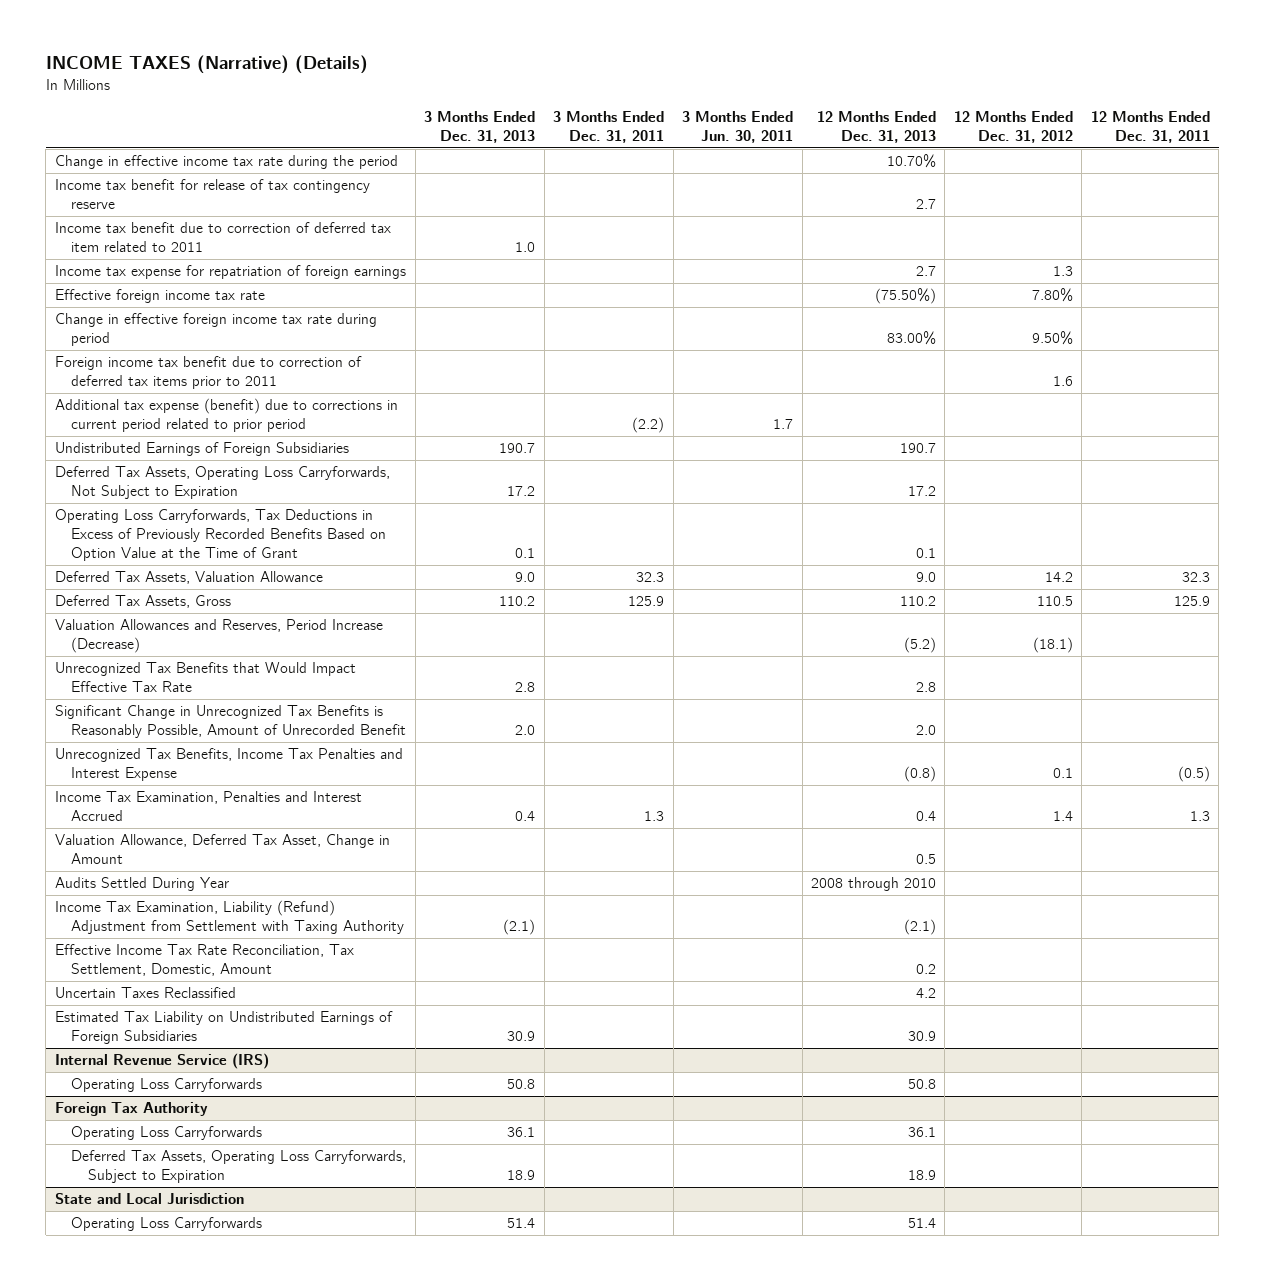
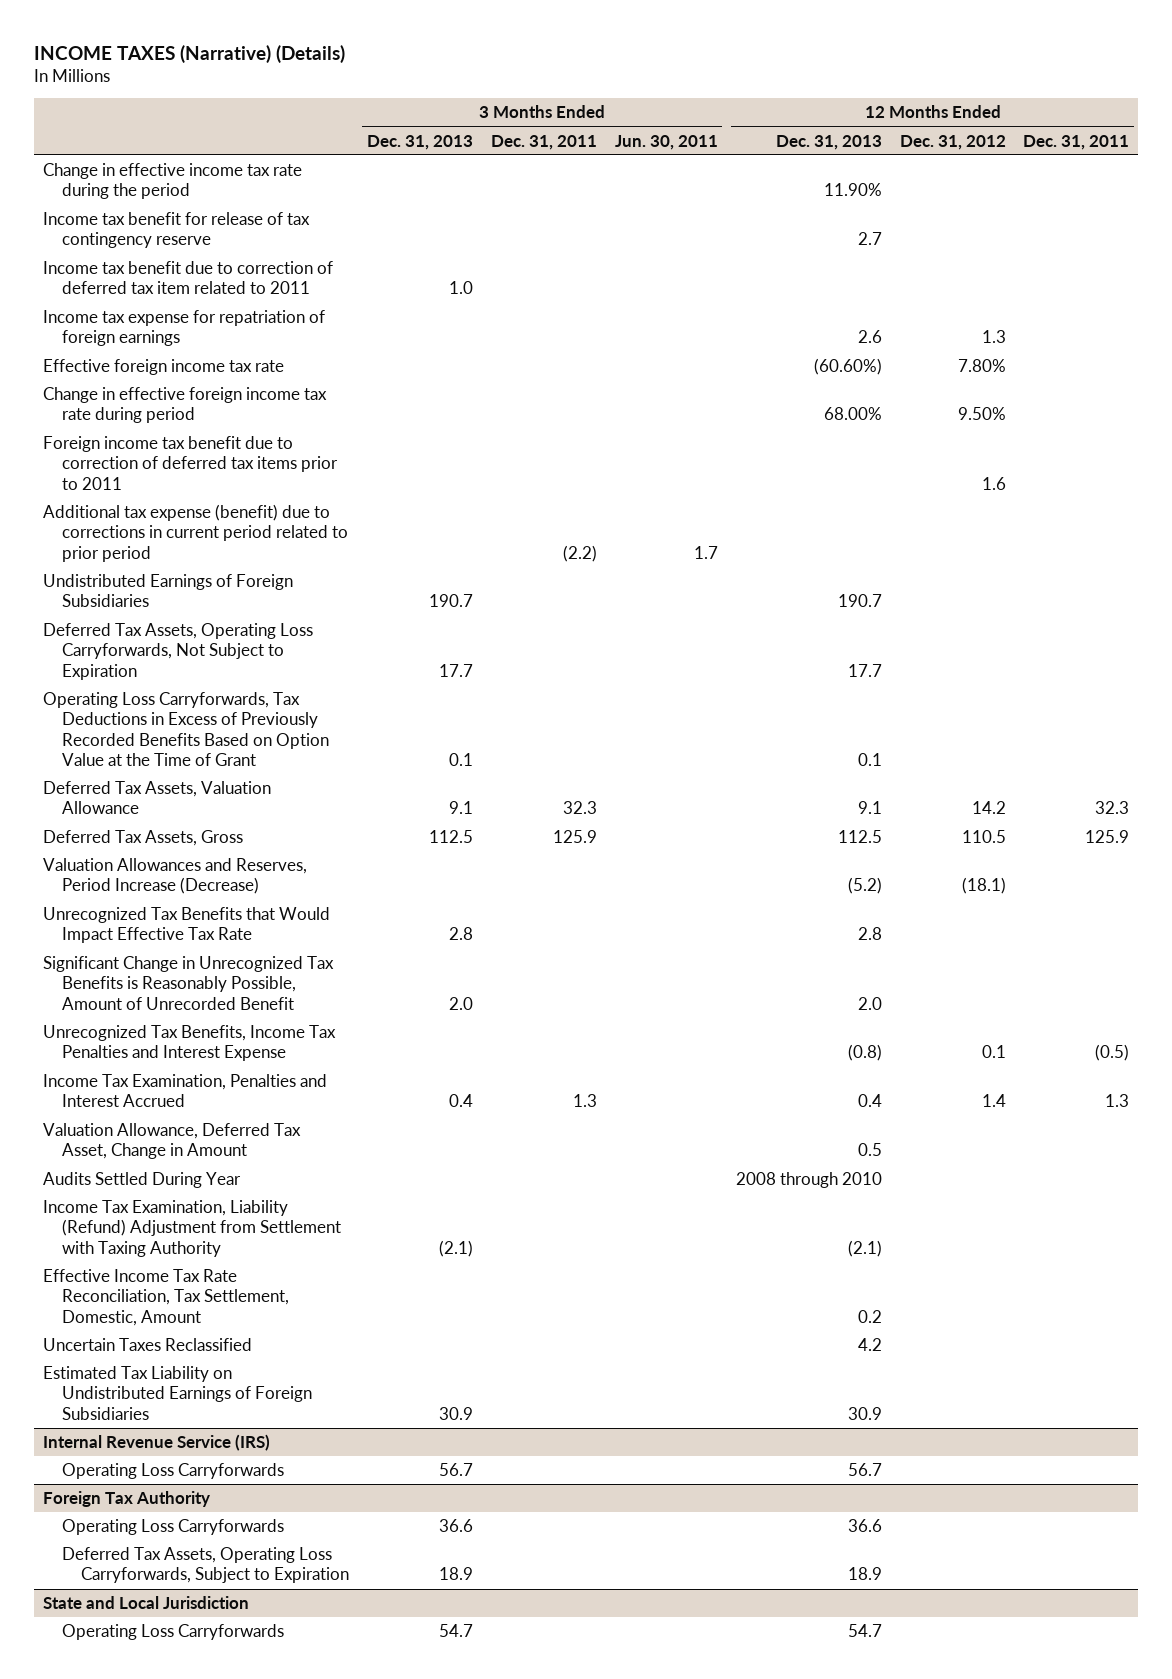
- Change in effective income tax rate during the period | | | | 10.70% | |
+ Change in effective income tax rate during the period | | | | 11.90% | |
- Income tax expense for repatriation of foreign earnings | | | | 2.7 | 1.3 |
- Effective foreign income tax rate | | | | (75.50%) | 7.80% |
- Change in effective foreign income tax rate during period | | | | 83.00% | 9.50% |
+ Income tax expense for repatriation of foreign earnings | | | | 2.6 | 1.3 |
+ Effective foreign income tax rate | | | | (60.60%) | 7.80% |
+ Change in effective foreign income tax rate during period | | | | 68.00% | 9.50% |
- Deferred Tax Assets, Operating Loss Carryforwards, Not Subject to Expiration | 17.2 | | | 17.2 | |
+ Deferred Tax Assets, Operating Loss Carryforwards, Not Subject to Expiration | 17.7 | | | 17.7 | |
- Deferred Tax Assets, Valuation Allowance | 9.0 | 32.3 | | 9.0 | 14.2 | 32.3
- Deferred Tax Assets, Gross | 110.2 | 125.9 | | 110.2 | 110.5 | 125.9
+ Deferred Tax Assets, Valuation Allowance | 9.1 | 32.3 | | 9.1 | 14.2 | 32.3
+ Deferred Tax Assets, Gross | 112.5 | 125.9 | | 112.5 | 110.5 | 125.9
@ Internal Revenue Service (IRS)
- Operating Loss Carryforwards | 50.8 | | | 50.8 | |
+ Operating Loss Carryforwards | 56.7 | | | 56.7 | |
@ Foreign Tax Authority
- Operating Loss Carryforwards | 36.1 | | | 36.1 | |
+ Operating Loss Carryforwards | 36.6 | | | 36.6 | |
@ State and Local Jurisdiction
- Operating Loss Carryforwards | 51.4 | | | 51.4 | |
+ Operating Loss Carryforwards | 54.7 | | | 54.7 | |

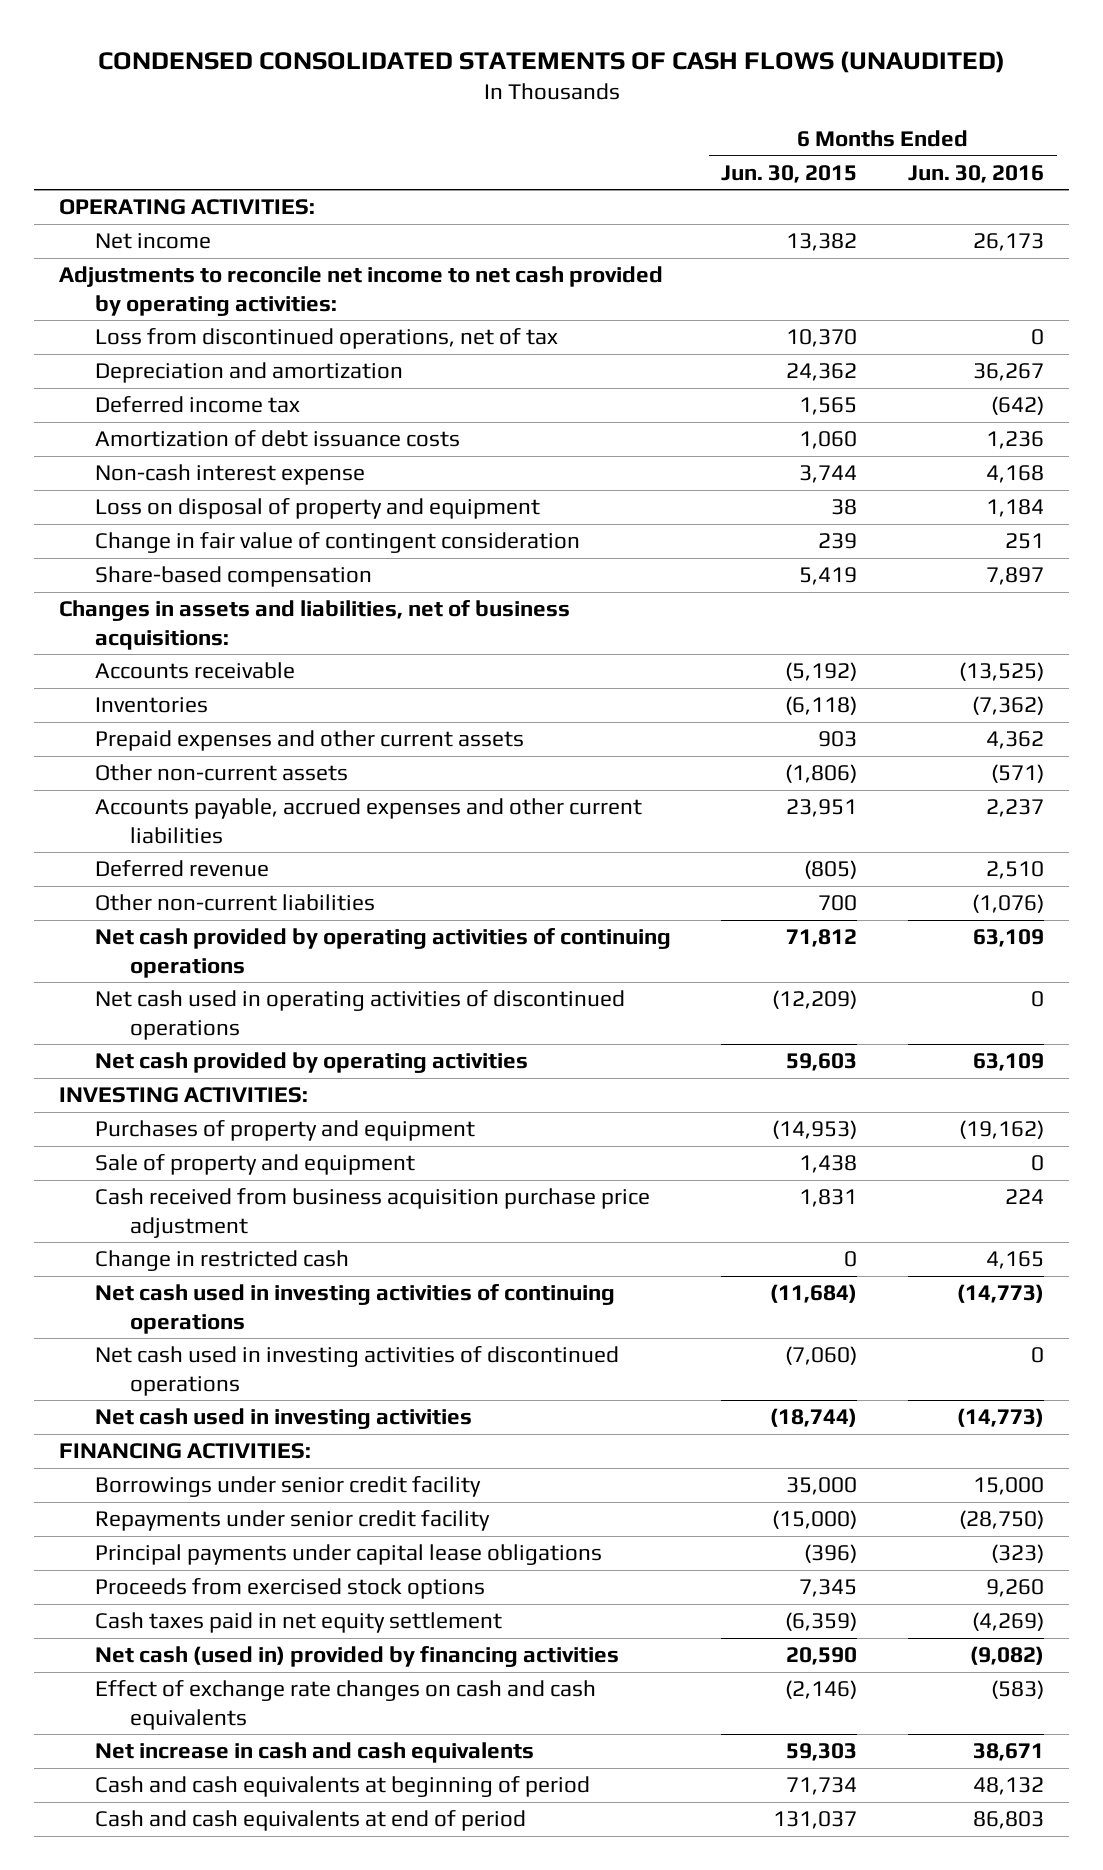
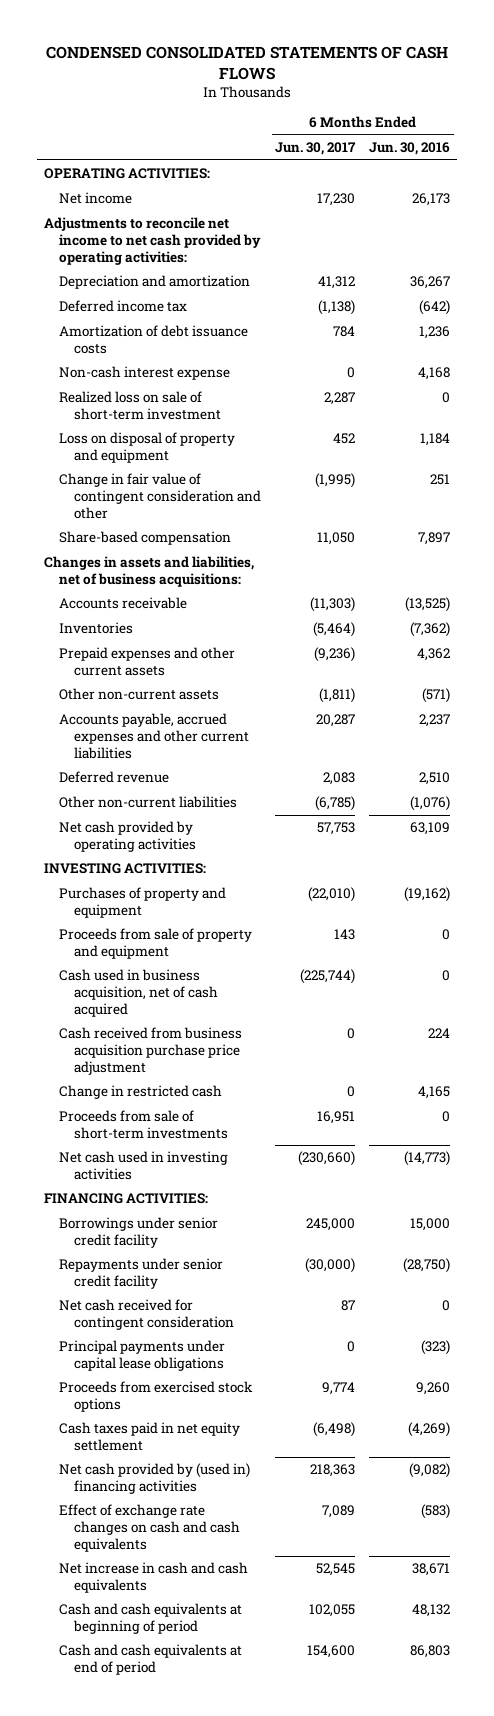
- CONDENSED CONSOLIDATED STATEMENTS OF CASH FLOWS (UNAUDITED)
+ CONDENSED CONSOLIDATED STATEMENTS OF CASH FLOWS
- | 6 Months Ended Jun. 30, 2015 | 6 Months Ended Jun. 30, 2016
+ | 6 Months Ended Jun. 30, 2017 | 6 Months Ended Jun. 30, 2016
- Loss from discontinued operations, net of tax | 10,370 | 0
+ Realized loss on sale of short-term investment | 2,287 | 0
- Change in fair value of contingent consideration | 239 | 251
+ Change in fair value of contingent consideration and other | (1,995) | 251
- Net cash provided by operating activities of continuing operations | 71,812 | 63,109
- Net cash used in operating activities of discontinued operations | (12,209) | 0
- Sale of property and equipment | 1,438 | 0
+ Proceeds from sale of property and equipment | 143 | 0
+ Cash used in business acquisition, net of cash acquired | (225,744) | 0
- Net cash used in investing activities of continuing operations | (11,684) | (14,773)
- Net cash used in investing activities of discontinued operations | (7,060) | 0
+ Proceeds from sale of short-term investments | 16,951 | 0
+ Net cash received for contingent consideration | 87 | 0
- Net cash (used in) provided by financing activities | 20,590 | (9,082)
+ Net cash provided by (used in) financing activities | 218,363 | (9,082)

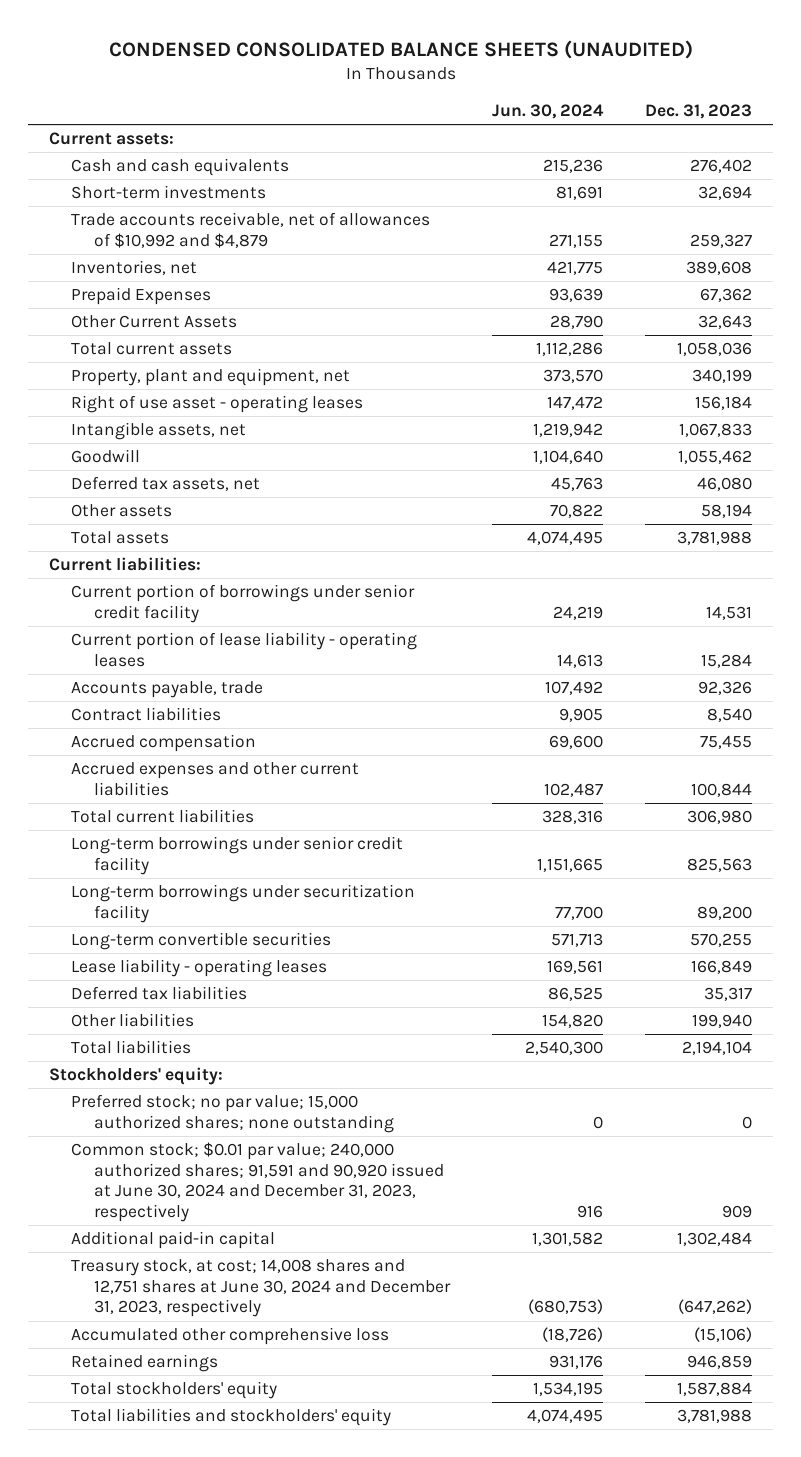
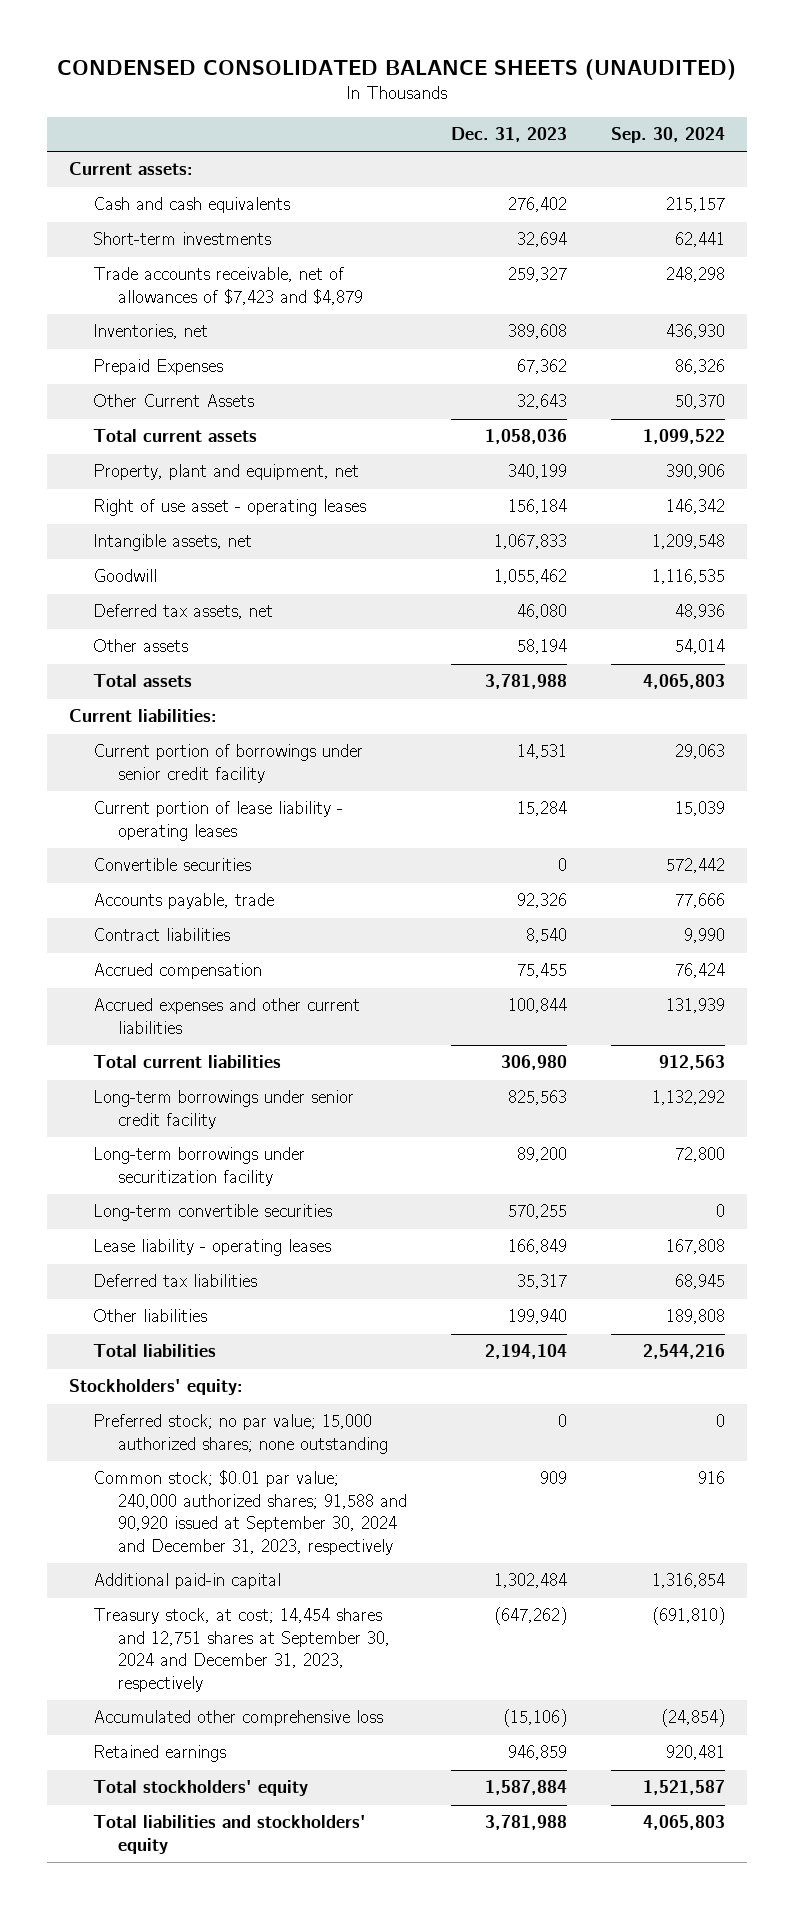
- | Jun. 30, 2024 | Dec. 31, 2023
+ | Dec. 31, 2023 | Sep. 30, 2024
- Trade accounts receivable, net of allowances of $10,992 and $4,879 | 271,155 | 259,327
+ Trade accounts receivable, net of allowances of $7,423 and $4,879 | 259,327 | 248,298
+ Convertible securities | 0 | 572,442
- Common stock; $0.01 par value; 240,000 authorized shares; 91,591 and 90,920 issued at June 30, 2024 and December 31, 2023, respectively | 916 | 909
+ Common stock; $0.01 par value; 240,000 authorized shares; 91,588 and 90,920 issued at September 30, 2024 and December 31, 2023, respectively | 909 | 916
- Treasury stock, at cost; 14,008 shares and 12,751 shares at June 30, 2024 and December 31, 2023, respectively | (680,753) | (647,262)
+ Treasury stock, at cost; 14,454 shares and 12,751 shares at September 30, 2024 and December 31, 2023, respectively | (647,262) | (691,810)

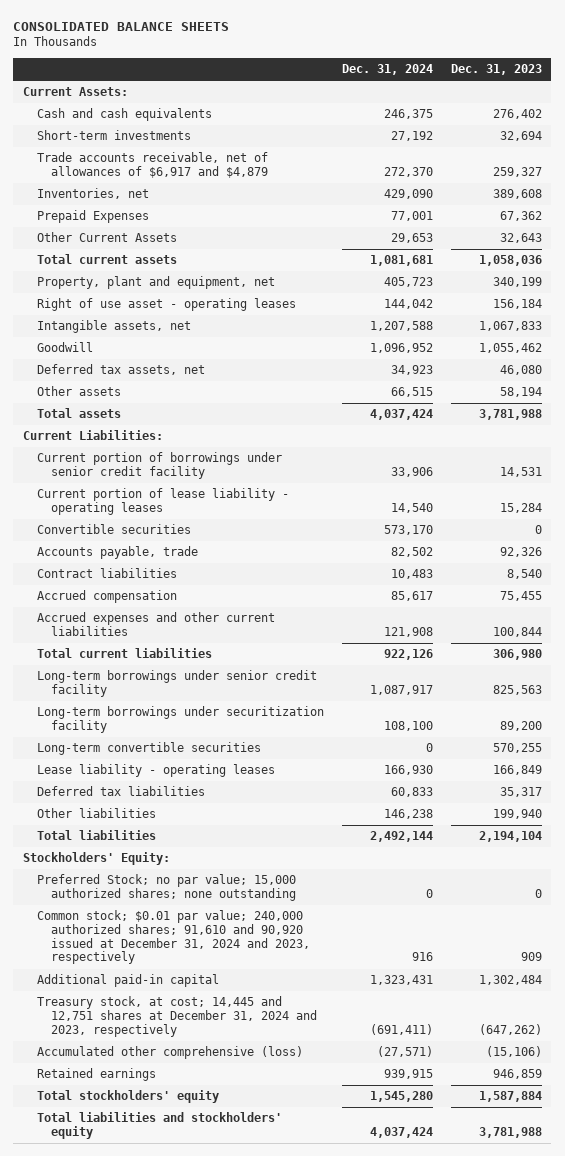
- CONDENSED CONSOLIDATED BALANCE SHEETS (UNAUDITED)
+ CONSOLIDATED BALANCE SHEETS
- | Dec. 31, 2023 | Sep. 30, 2024
+ | Dec. 31, 2024 | Dec. 31, 2023
- Current assets:
+ Current Assets:
- Trade accounts receivable, net of allowances of $7,423 and $4,879 | 259,327 | 248,298
+ Trade accounts receivable, net of allowances of $6,917 and $4,879 | 272,370 | 259,327
- Current liabilities:
+ Current Liabilities:
- Stockholders' equity:
- Preferred stock; no par value; 15,000 authorized shares; none outstanding | 0 | 0
- Common stock; $0.01 par value; 240,000 authorized shares; 91,588 and 90,920 issued at September 30, 2024 and December 31, 2023, respectively | 909 | 916
+ Stockholders' Equity:
+ Preferred Stock; no par value; 15,000 authorized shares; none outstanding | 0 | 0
+ Common stock; $0.01 par value; 240,000 authorized shares; 91,610 and 90,920 issued at December 31, 2024 and 2023, respectively | 916 | 909
- Treasury stock, at cost; 14,454 shares and 12,751 shares at September 30, 2024 and December 31, 2023, respectively | (647,262) | (691,810)
- Accumulated other comprehensive loss | (15,106) | (24,854)
+ Treasury stock, at cost; 14,445 and 12,751 shares at December 31, 2024 and 2023, respectively | (691,411) | (647,262)
+ Accumulated other comprehensive (loss) | (27,571) | (15,106)

